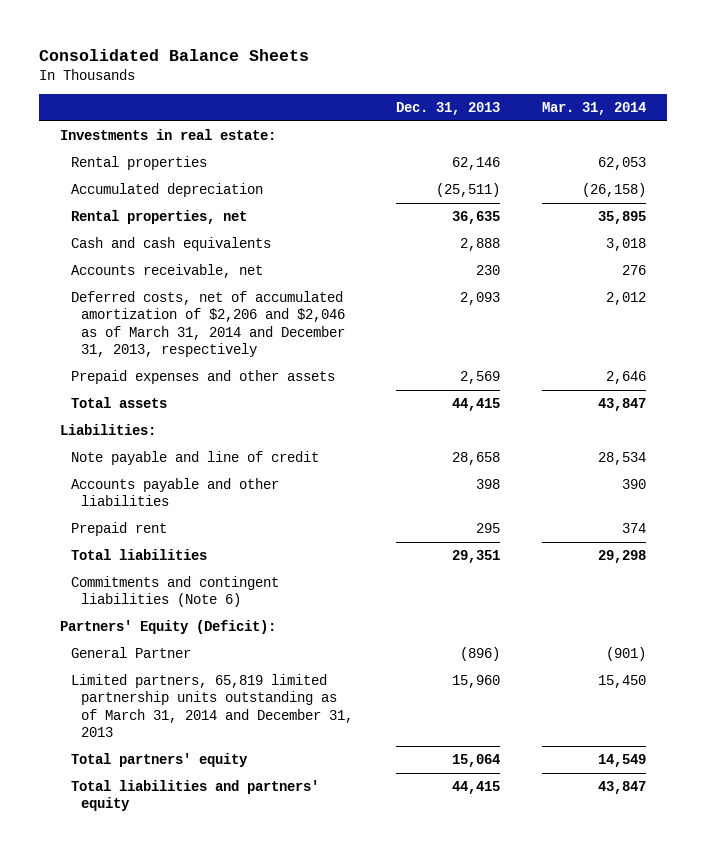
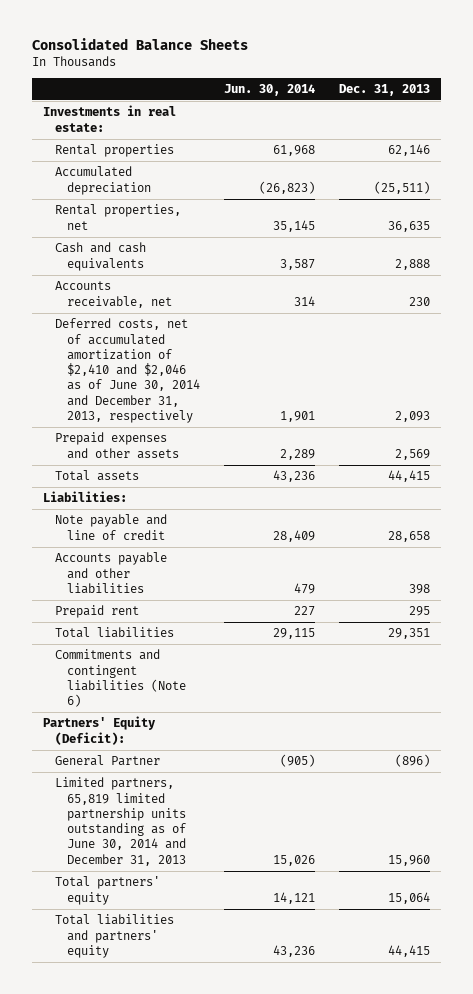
- | Dec. 31, 2013 | Mar. 31, 2014
+ | Jun. 30, 2014 | Dec. 31, 2013
- Deferred costs, net of accumulated amortization of $2,206 and $2,046 as of March 31, 2014 and December 31, 2013, respectively | 2,093 | 2,012
+ Deferred costs, net of accumulated amortization of $2,410 and $2,046 as of June 30, 2014 and December 31, 2013, respectively | 1,901 | 2,093
- Limited partners, 65,819 limited partnership units outstanding as of March 31, 2014 and December 31, 2013 | 15,960 | 15,450
+ Limited partners, 65,819 limited partnership units outstanding as of June 30, 2014 and December 31, 2013 | 15,026 | 15,960

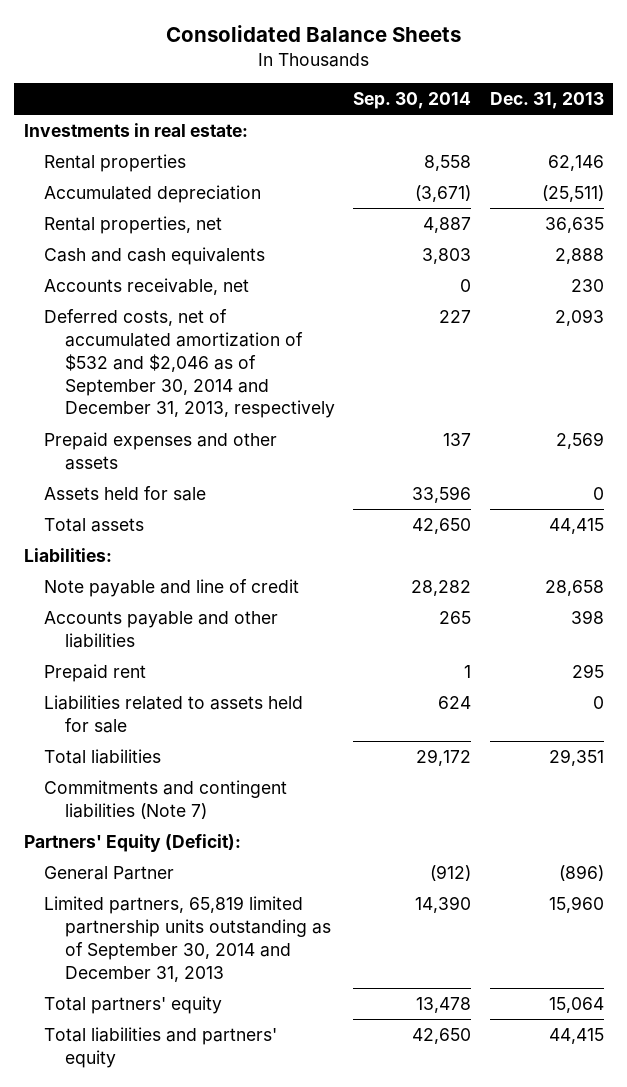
- | Jun. 30, 2014 | Dec. 31, 2013
+ | Sep. 30, 2014 | Dec. 31, 2013
- Deferred costs, net of accumulated amortization of $2,410 and $2,046 as of June 30, 2014 and December 31, 2013, respectively | 1,901 | 2,093
+ Deferred costs, net of accumulated amortization of $532 and $2,046 as of September 30, 2014 and December 31, 2013, respectively | 227 | 2,093
+ Assets held for sale | 33,596 | 0
+ Liabilities related to assets held for sale | 624 | 0
- Commitments and contingent liabilities (Note 6)
+ Commitments and contingent liabilities (Note 7)
- Limited partners, 65,819 limited partnership units outstanding as of June 30, 2014 and December 31, 2013 | 15,026 | 15,960
+ Limited partners, 65,819 limited partnership units outstanding as of September 30, 2014 and December 31, 2013 | 14,390 | 15,960

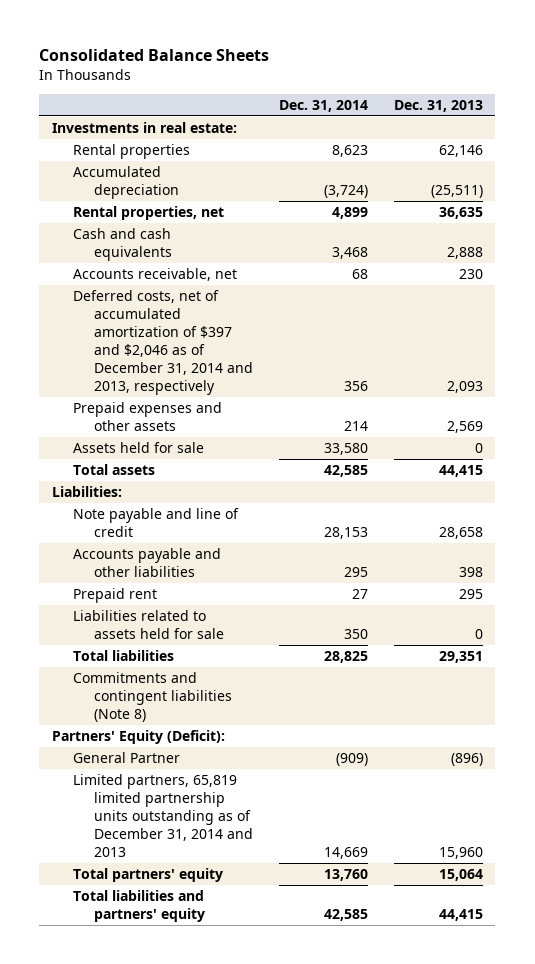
- | Sep. 30, 2014 | Dec. 31, 2013
+ | Dec. 31, 2014 | Dec. 31, 2013
- Deferred costs, net of accumulated amortization of $532 and $2,046 as of September 30, 2014 and December 31, 2013, respectively | 227 | 2,093
+ Deferred costs, net of accumulated amortization of $397 and $2,046 as of December 31, 2014 and 2013, respectively | 356 | 2,093
- Commitments and contingent liabilities (Note 7)
+ Commitments and contingent liabilities (Note 8)
- Limited partners, 65,819 limited partnership units outstanding as of September 30, 2014 and December 31, 2013 | 14,390 | 15,960
+ Limited partners, 65,819 limited partnership units outstanding as of December 31, 2014 and 2013 | 14,669 | 15,960

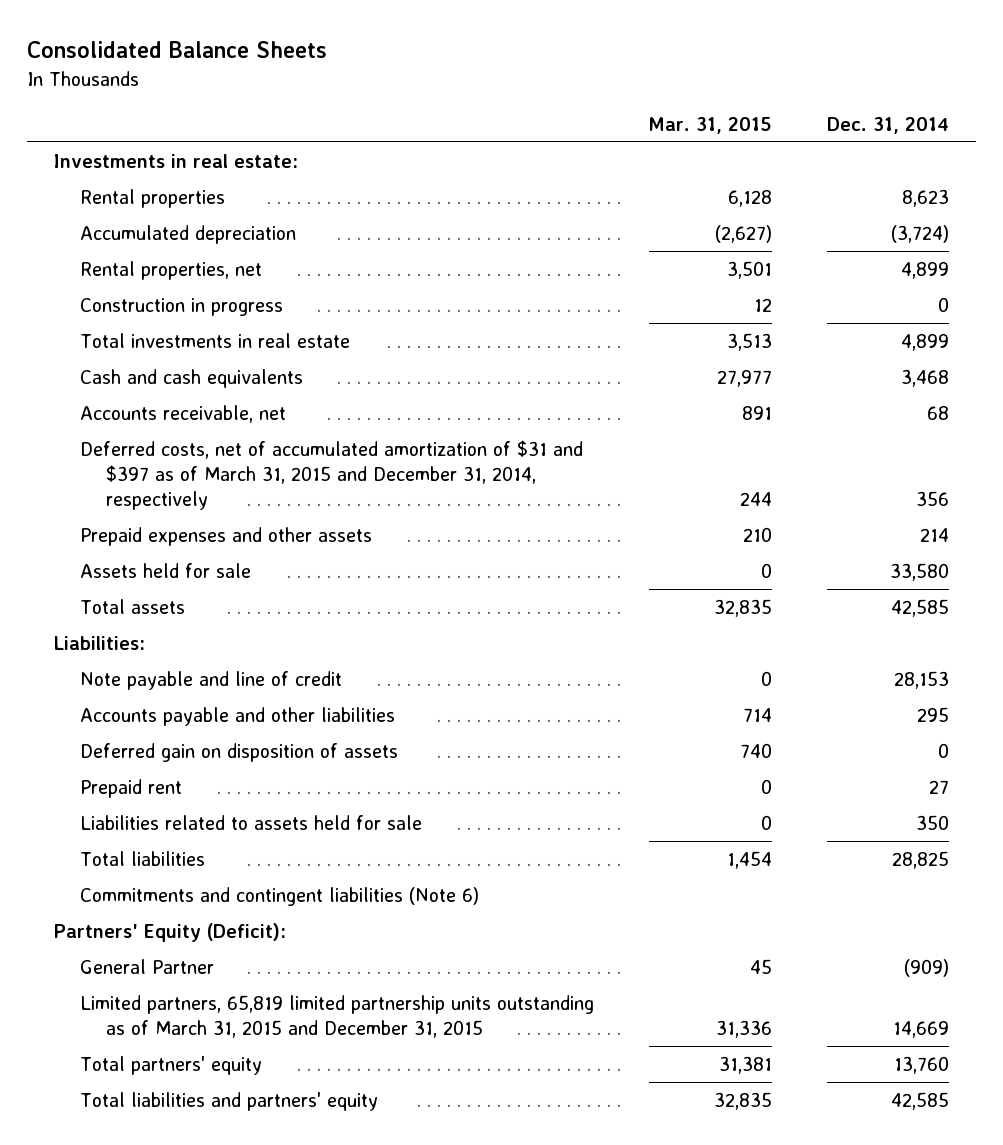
- | Dec. 31, 2014 | Dec. 31, 2013
+ | Mar. 31, 2015 | Dec. 31, 2014
+ Construction in progress | 12 | 0
+ Total investments in real estate | 3,513 | 4,899
- Deferred costs, net of accumulated amortization of $397 and $2,046 as of December 31, 2014 and 2013, respectively | 356 | 2,093
+ Deferred costs, net of accumulated amortization of $31 and $397 as of March 31, 2015 and December 31, 2014, respectively | 244 | 356
+ Deferred gain on disposition of assets | 740 | 0
- Commitments and contingent liabilities (Note 8)
+ Commitments and contingent liabilities (Note 6)
- Limited partners, 65,819 limited partnership units outstanding as of December 31, 2014 and 2013 | 14,669 | 15,960
+ Limited partners, 65,819 limited partnership units outstanding as of March 31, 2015 and December 31, 2015 | 31,336 | 14,669

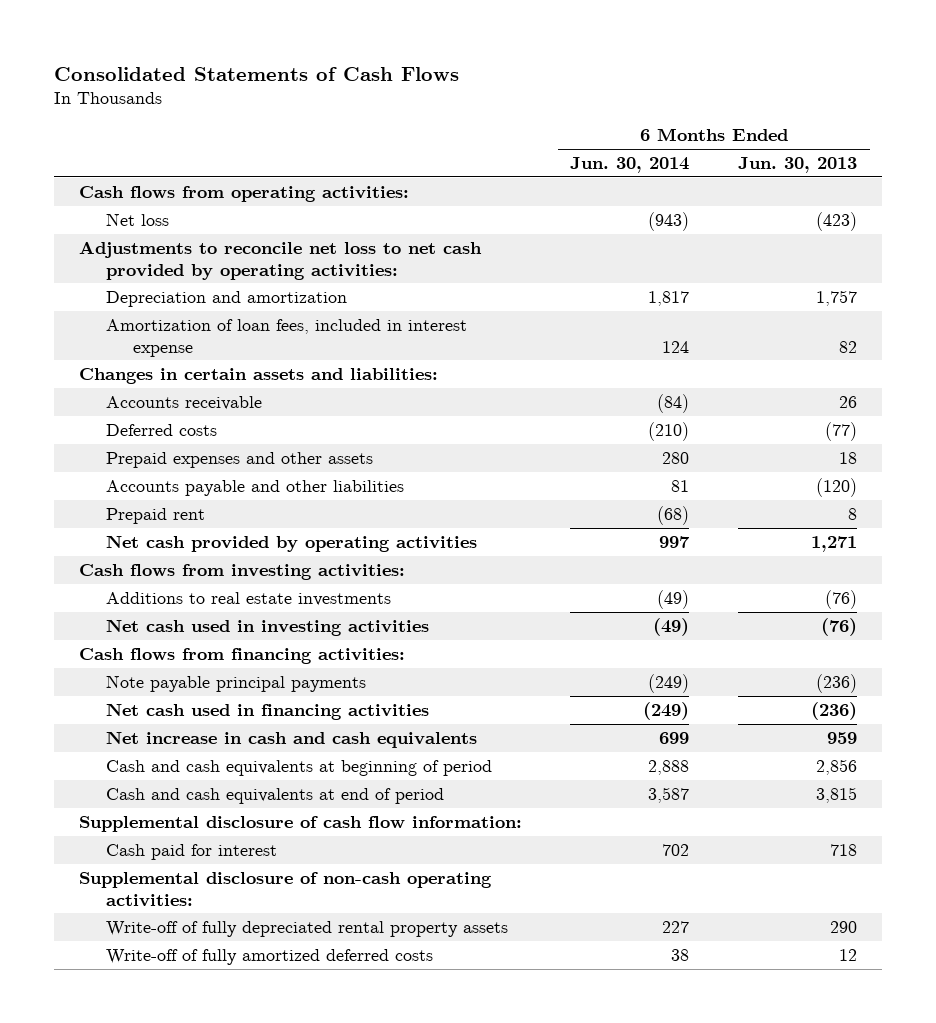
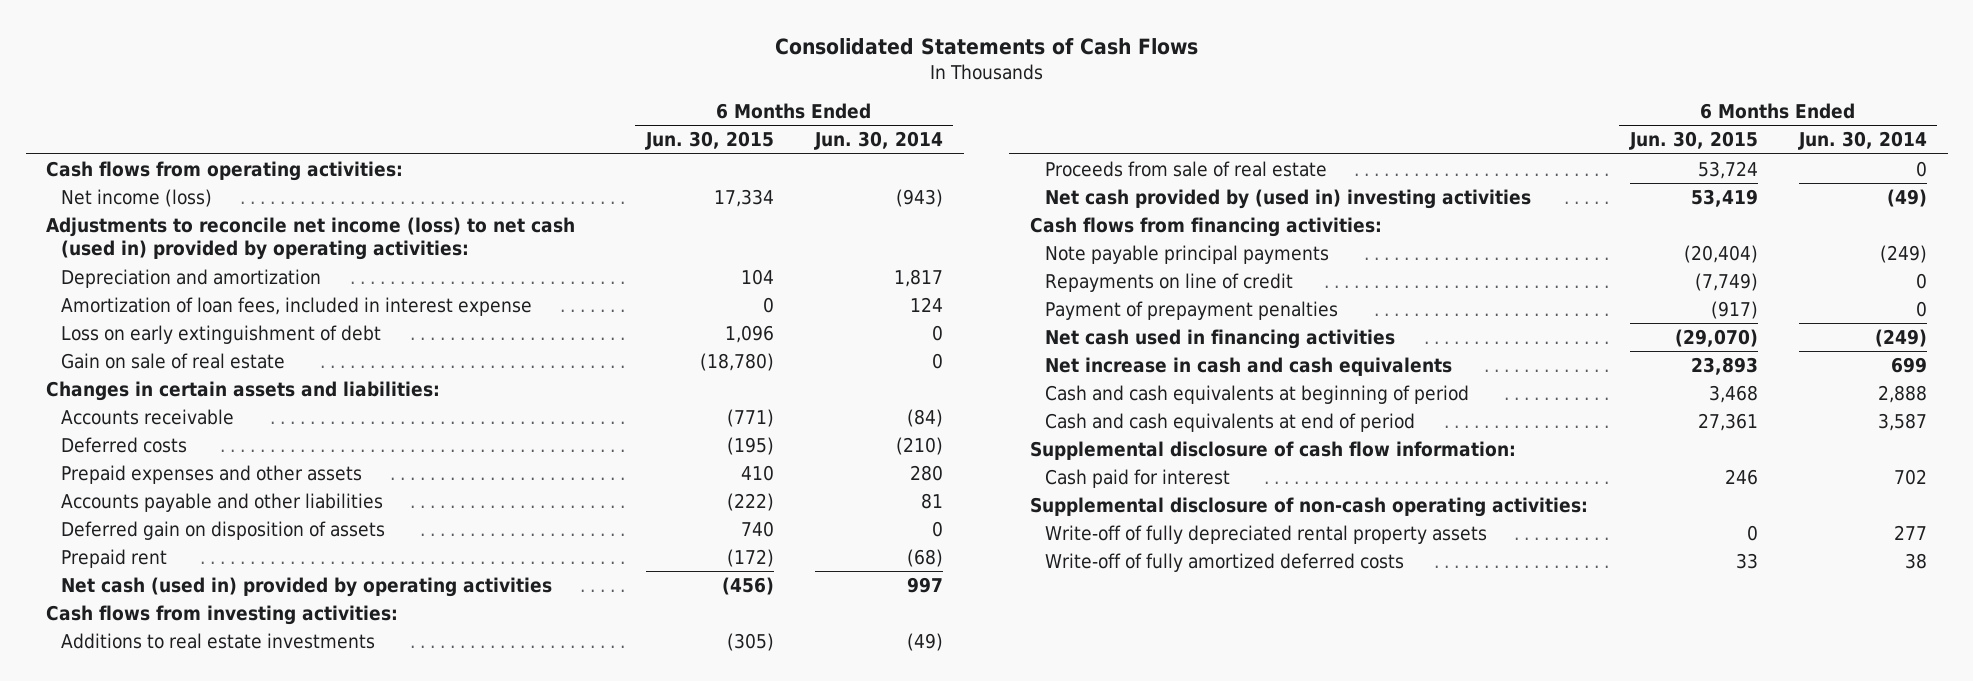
- | 6 Months Ended Jun. 30, 2014 | 6 Months Ended Jun. 30, 2013
+ | 6 Months Ended Jun. 30, 2015 | 6 Months Ended Jun. 30, 2014
- Net loss | (943) | (423)
- Adjustments to reconcile net loss to net cash provided by operating activities:
+ Net income (loss) | 17,334 | (943)
+ Adjustments to reconcile net income (loss) to net cash (used in) provided by operating activities:
+ Loss on early extinguishment of debt | 1,096 | 0
+ Gain on sale of real estate | (18,780) | 0
+ Deferred gain on disposition of assets | 740 | 0
- Net cash provided by operating activities | 997 | 1,271
+ Net cash (used in) provided by operating activities | (456) | 997
- Net cash used in investing activities | (49) | (76)
+ Proceeds from sale of real estate | 53,724 | 0
+ Net cash provided by (used in) investing activities | 53,419 | (49)
+ Repayments on line of credit | (7,749) | 0
+ Payment of prepayment penalties | (917) | 0
- Write-off of fully depreciated rental property assets | 227 | 290
+ Write-off of fully depreciated rental property assets | 0 | 277

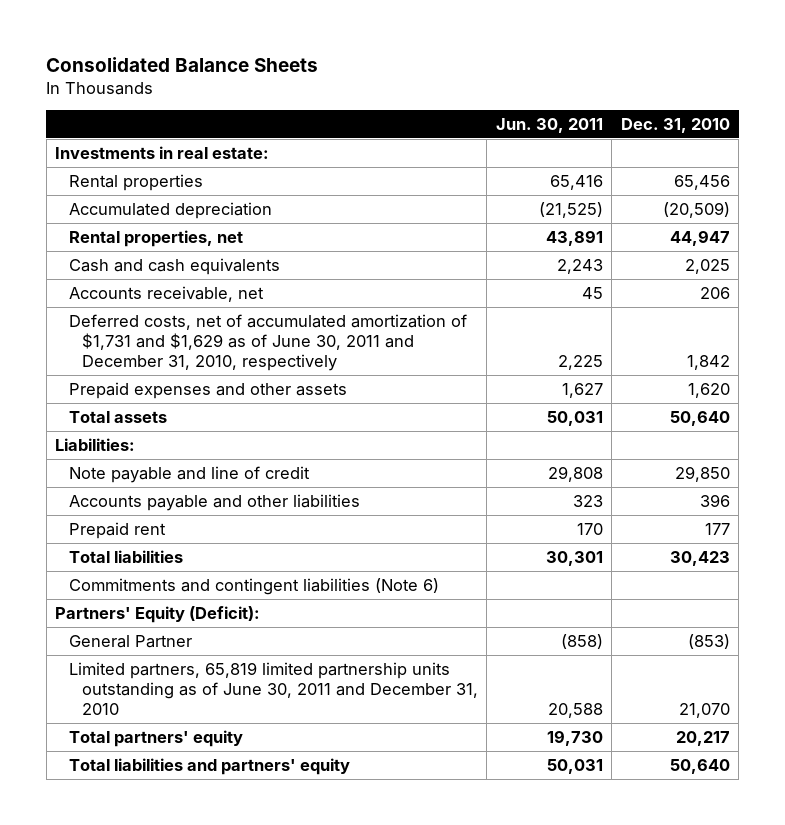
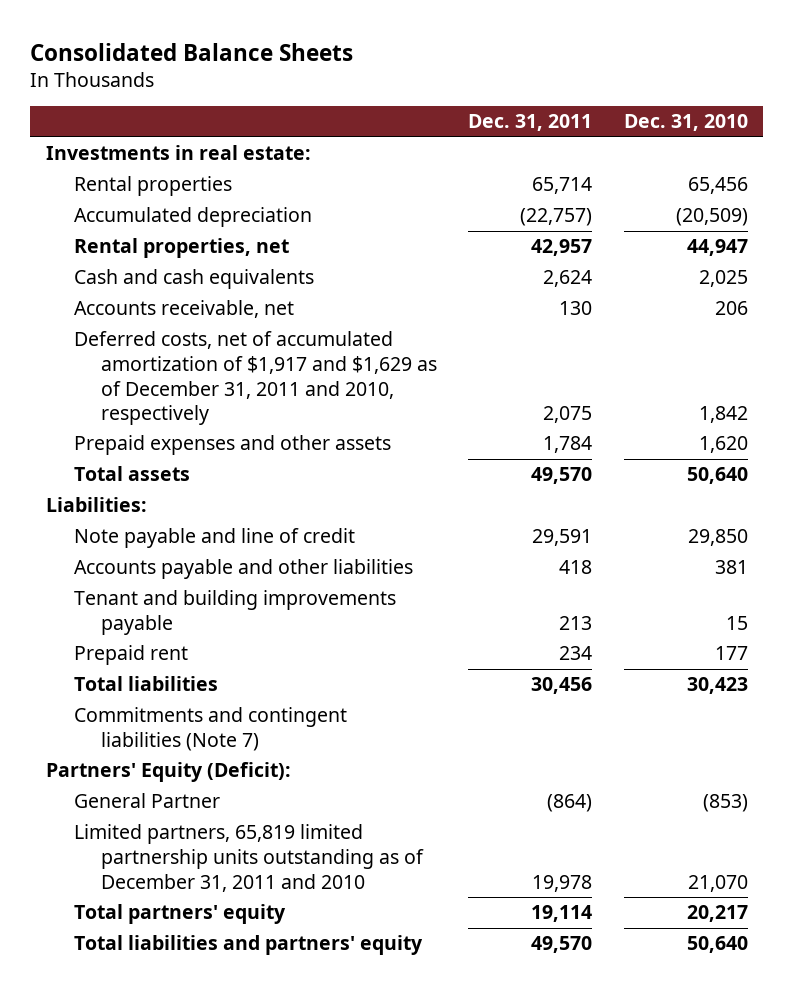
- | Jun. 30, 2011 | Dec. 31, 2010
+ | Dec. 31, 2011 | Dec. 31, 2010
- Deferred costs, net of accumulated amortization of $1,731 and $1,629 as of June 30, 2011 and December 31, 2010, respectively | 2,225 | 1,842
+ Deferred costs, net of accumulated amortization of $1,917 and $1,629 as of December 31, 2011 and 2010, respectively | 2,075 | 1,842
- Accounts payable and other liabilities | 323 | 396
+ Accounts payable and other liabilities | 418 | 381
+ Tenant and building improvements payable | 213 | 15
- Commitments and contingent liabilities (Note 6)
+ Commitments and contingent liabilities (Note 7)
- Limited partners, 65,819 limited partnership units outstanding as of June 30, 2011 and December 31, 2010 | 20,588 | 21,070
+ Limited partners, 65,819 limited partnership units outstanding as of December 31, 2011 and 2010 | 19,978 | 21,070

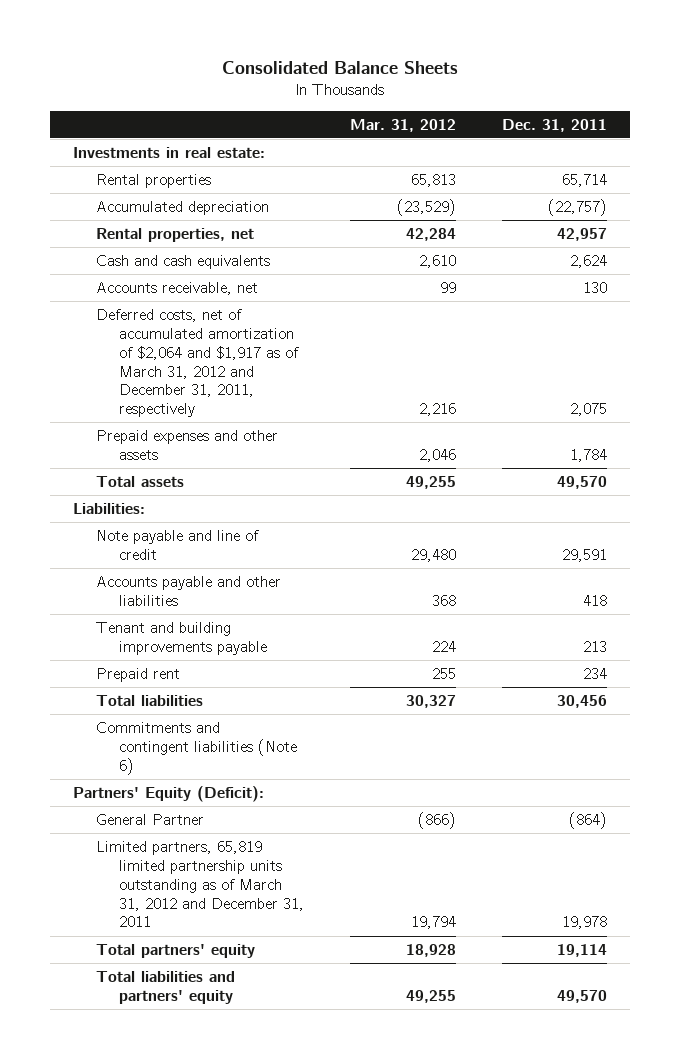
- | Dec. 31, 2011 | Dec. 31, 2010
+ | Mar. 31, 2012 | Dec. 31, 2011
- Deferred costs, net of accumulated amortization of $1,917 and $1,629 as of December 31, 2011 and 2010, respectively | 2,075 | 1,842
+ Deferred costs, net of accumulated amortization of $2,064 and $1,917 as of March 31, 2012 and December 31, 2011, respectively | 2,216 | 2,075
- Commitments and contingent liabilities (Note 7)
+ Commitments and contingent liabilities (Note 6)
- Limited partners, 65,819 limited partnership units outstanding as of December 31, 2011 and 2010 | 19,978 | 21,070
+ Limited partners, 65,819 limited partnership units outstanding as of March 31, 2012 and December 31, 2011 | 19,794 | 19,978

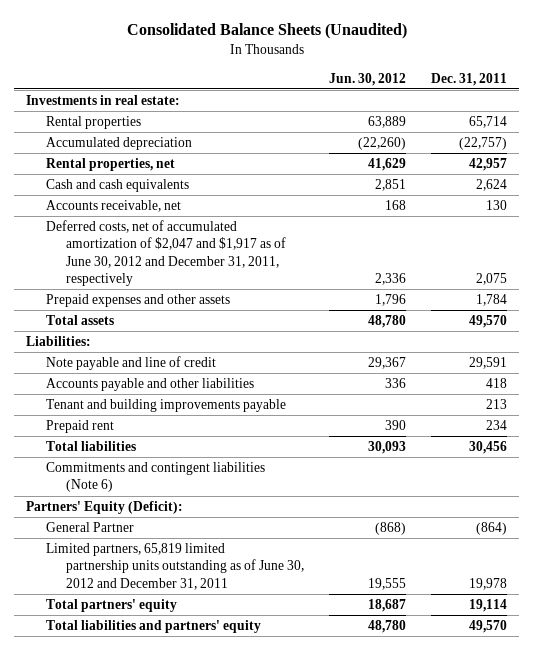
- Consolidated Balance Sheets
+ Consolidated Balance Sheets (Unaudited)
- | Mar. 31, 2012 | Dec. 31, 2011
+ | Jun. 30, 2012 | Dec. 31, 2011
- Deferred costs, net of accumulated amortization of $2,064 and $1,917 as of March 31, 2012 and December 31, 2011, respectively | 2,216 | 2,075
+ Deferred costs, net of accumulated amortization of $2,047 and $1,917 as of June 30, 2012 and December 31, 2011, respectively | 2,336 | 2,075
- Limited partners, 65,819 limited partnership units outstanding as of March 31, 2012 and December 31, 2011 | 19,794 | 19,978
+ Limited partners, 65,819 limited partnership units outstanding as of June 30, 2012 and December 31, 2011 | 19,555 | 19,978

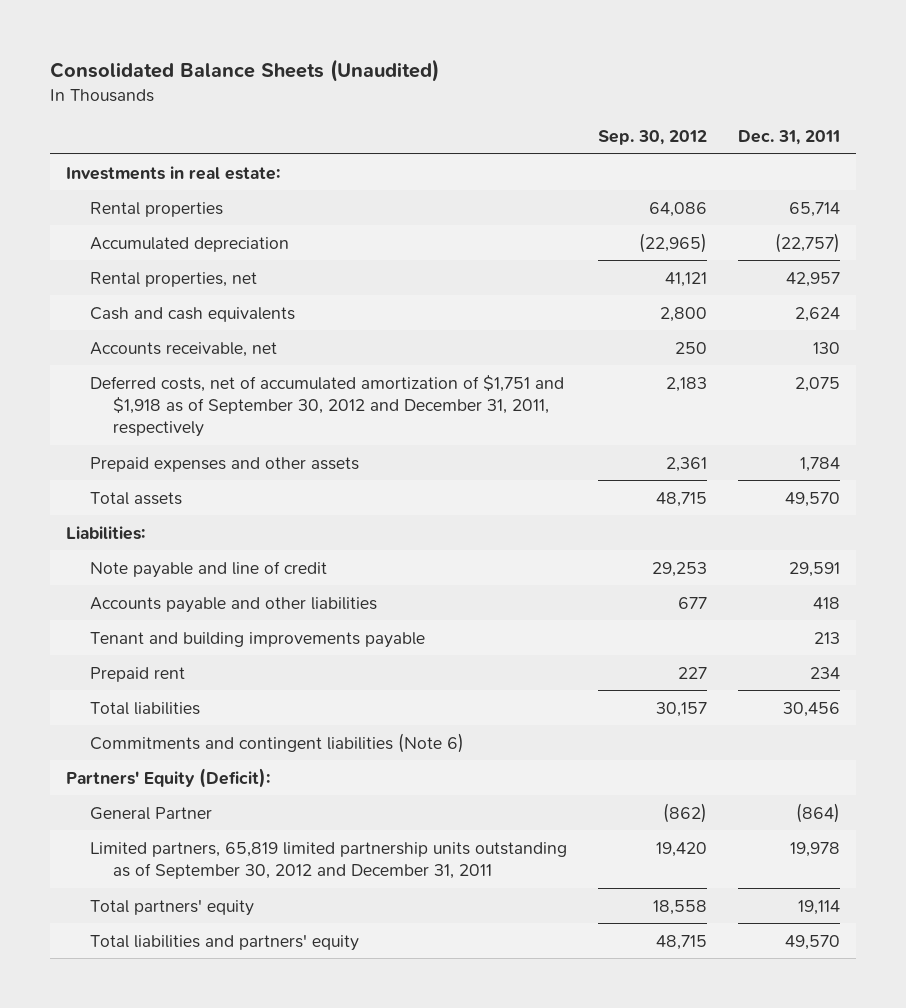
- | Jun. 30, 2012 | Dec. 31, 2011
+ | Sep. 30, 2012 | Dec. 31, 2011
- Deferred costs, net of accumulated amortization of $2,047 and $1,917 as of June 30, 2012 and December 31, 2011, respectively | 2,336 | 2,075
+ Deferred costs, net of accumulated amortization of $1,751 and $1,918 as of September 30, 2012 and December 31, 2011, respectively | 2,183 | 2,075
- Limited partners, 65,819 limited partnership units outstanding as of June 30, 2012 and December 31, 2011 | 19,555 | 19,978
+ Limited partners, 65,819 limited partnership units outstanding as of September 30, 2012 and December 31, 2011 | 19,420 | 19,978

